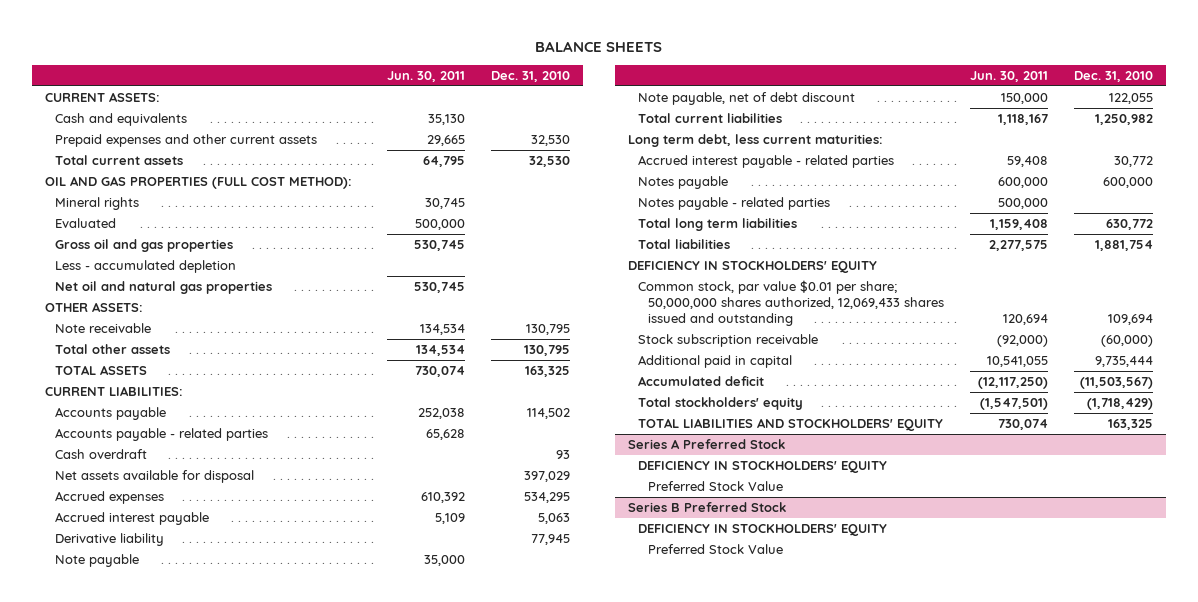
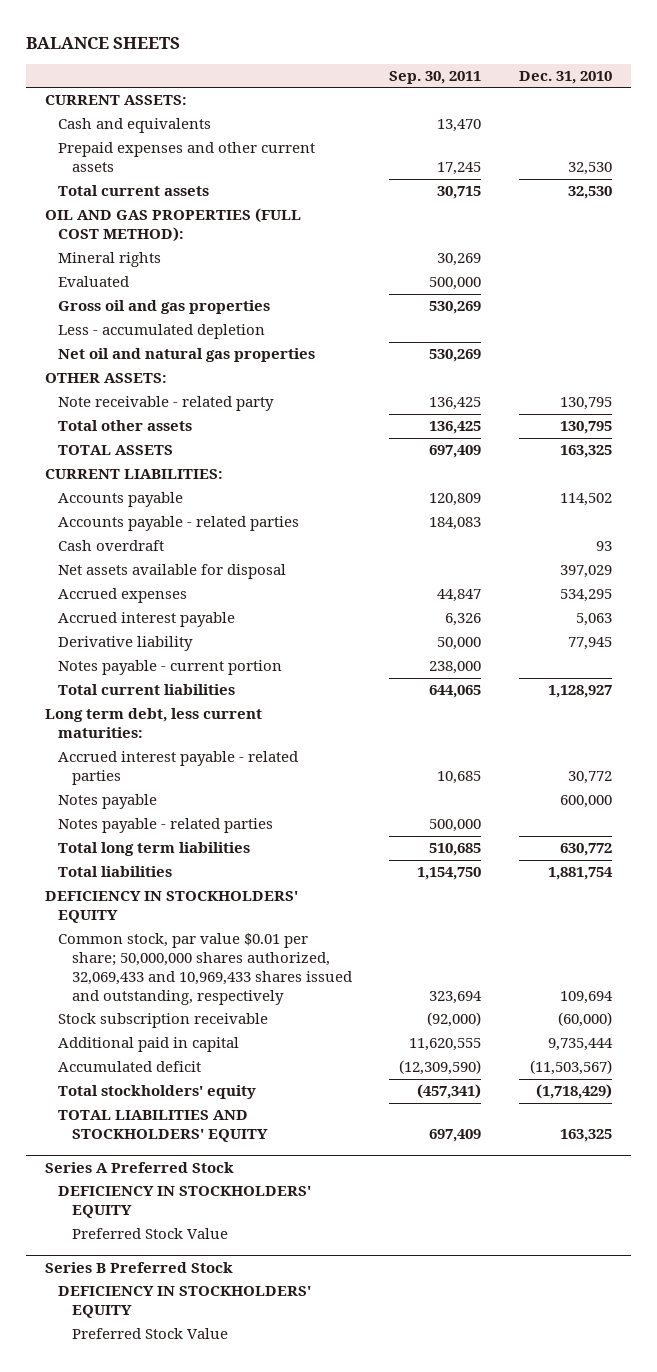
- | Jun. 30, 2011 | Dec. 31, 2010
+ | Sep. 30, 2011 | Dec. 31, 2010
- Note receivable | 134,534 | 130,795
+ Note receivable - related party | 136,425 | 130,795
- Note payable | 35,000 |
- Note payable, net of debt discount | 150,000 | 122,055
- Total current liabilities | 1,118,167 | 1,250,982
+ Notes payable - current portion | 238,000 |
+ Total current liabilities | 644,065 | 1,128,927
- Common stock, par value $0.01 per share; 50,000,000 shares authorized, 12,069,433 shares issued and outstanding | 120,694 | 109,694
+ Common stock, par value $0.01 per share; 50,000,000 shares authorized, 32,069,433 and 10,969,433 shares issued and outstanding, respectively | 323,694 | 109,694

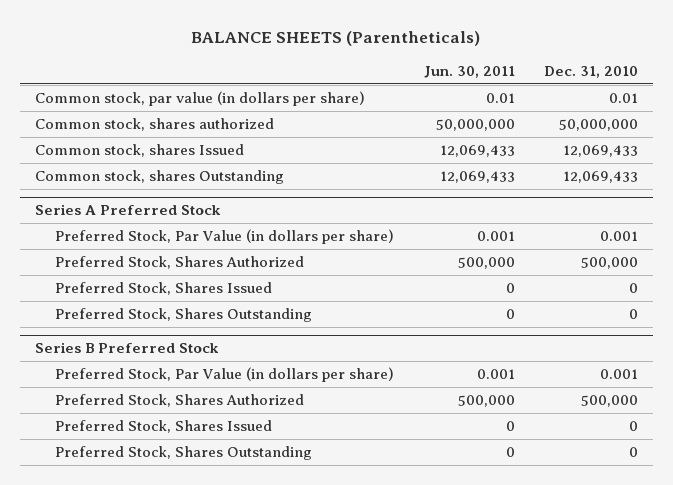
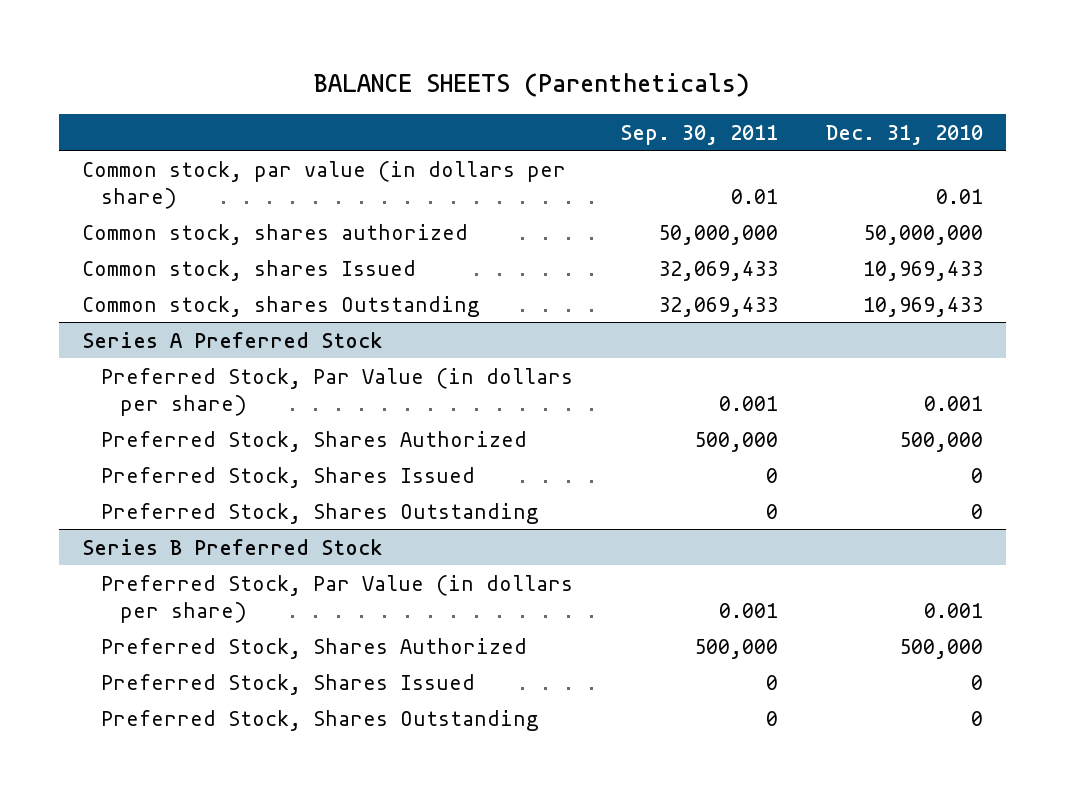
- | Jun. 30, 2011 | Dec. 31, 2010
+ | Sep. 30, 2011 | Dec. 31, 2010
- Common stock, shares Issued | 12,069,433 | 12,069,433
- Common stock, shares Outstanding | 12,069,433 | 12,069,433
+ Common stock, shares Issued | 32,069,433 | 10,969,433
+ Common stock, shares Outstanding | 32,069,433 | 10,969,433

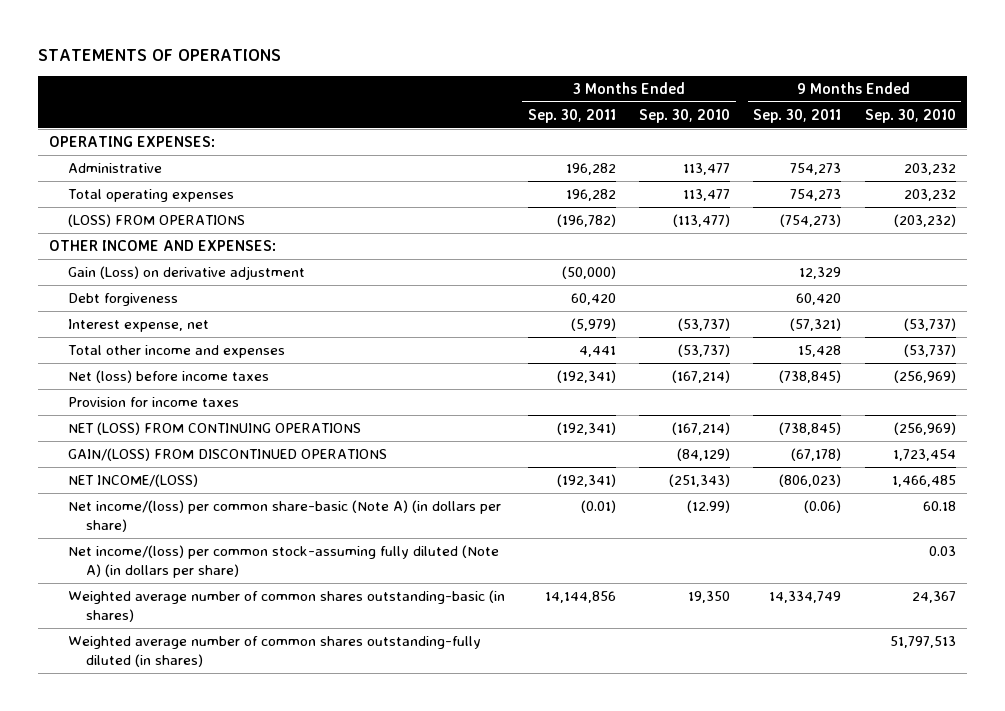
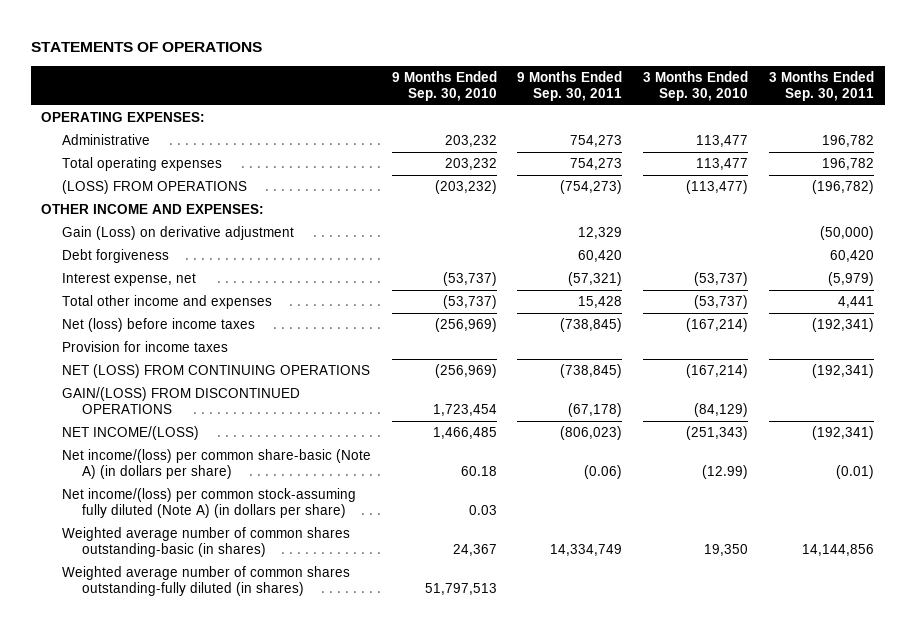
- | 3 Months Ended Sep. 30, 2011 | 3 Months Ended Sep. 30, 2010 | 9 Months Ended Sep. 30, 2011 | 9 Months Ended Sep. 30, 2010
+ | 9 Months Ended Sep. 30, 2010 | 9 Months Ended Sep. 30, 2011 | 3 Months Ended Sep. 30, 2010 | 3 Months Ended Sep. 30, 2011
- Administrative | 196,282 | 113,477 | 754,273 | 203,232
- Total operating expenses | 196,282 | 113,477 | 754,273 | 203,232
+ Administrative | 203,232 | 754,273 | 113,477 | 196,782
+ Total operating expenses | 203,232 | 754,273 | 113,477 | 196,782

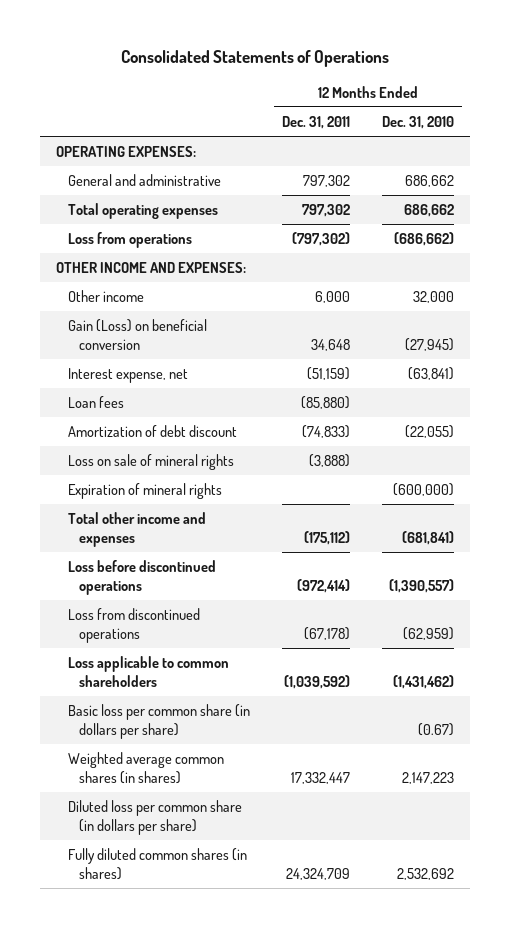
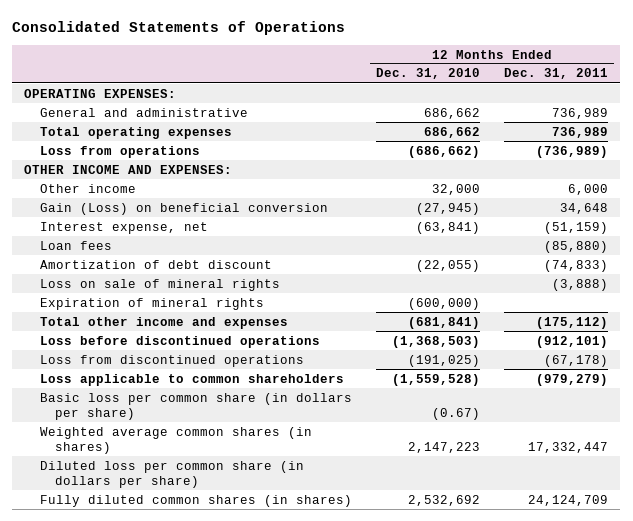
- | 12 Months Ended Dec. 31, 2011 | 12 Months Ended Dec. 31, 2010
+ | 12 Months Ended Dec. 31, 2010 | 12 Months Ended Dec. 31, 2011
- General and administrative | 797,302 | 686,662
- Total operating expenses | 797,302 | 686,662
- Loss from operations | (797,302) | (686,662)
+ General and administrative | 686,662 | 736,989
+ Total operating expenses | 686,662 | 736,989
+ Loss from operations | (686,662) | (736,989)
- Loss before discontinued operations | (972,414) | (1,390,557)
- Loss from discontinued operations | (67,178) | (62,959)
- Loss applicable to common shareholders | (1,039,592) | (1,431,462)
+ Loss before discontinued operations | (1,368,503) | (912,101)
+ Loss from discontinued operations | (191,025) | (67,178)
+ Loss applicable to common shareholders | (1,559,528) | (979,279)
- Fully diluted common shares (in shares) | 24,324,709 | 2,532,692
+ Fully diluted common shares (in shares) | 2,532,692 | 24,124,709

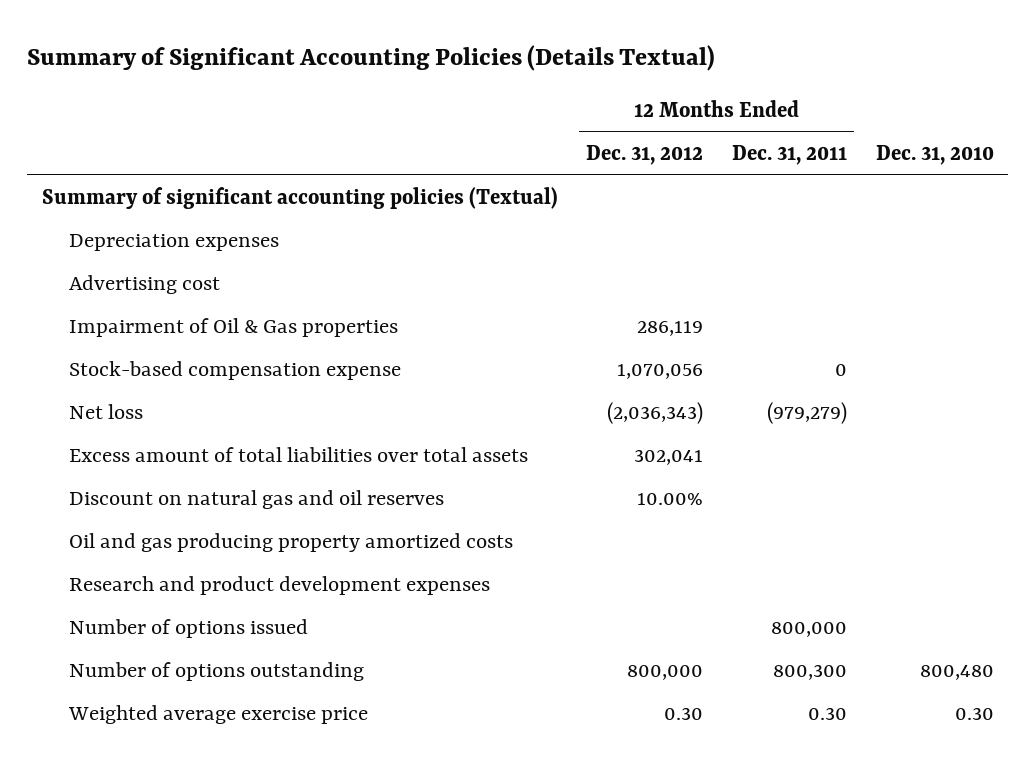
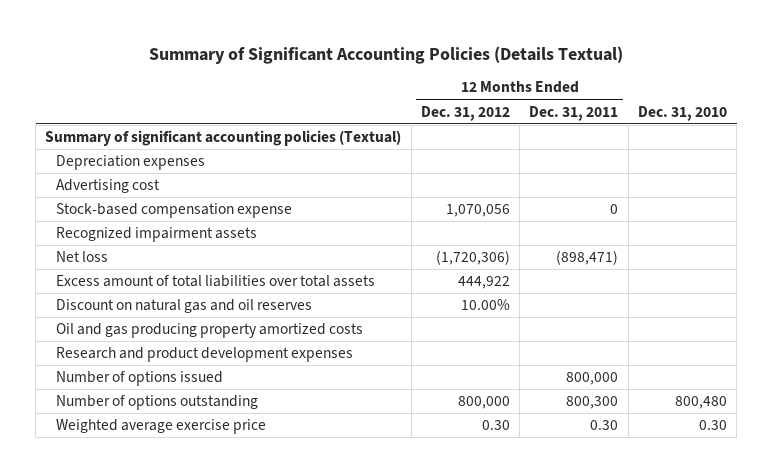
- Impairment of Oil & Gas properties | 286,119 | |
- Net loss | (2,036,343) | (979,279) |
- Excess amount of total liabilities over total assets | 302,041 | |
+ Recognized impairment assets
+ Net loss | (1,720,306) | (898,471) |
+ Excess amount of total liabilities over total assets | 444,922 | |

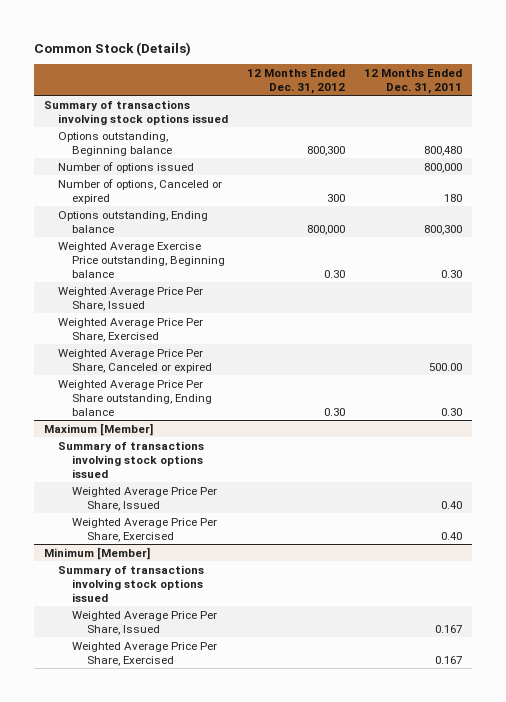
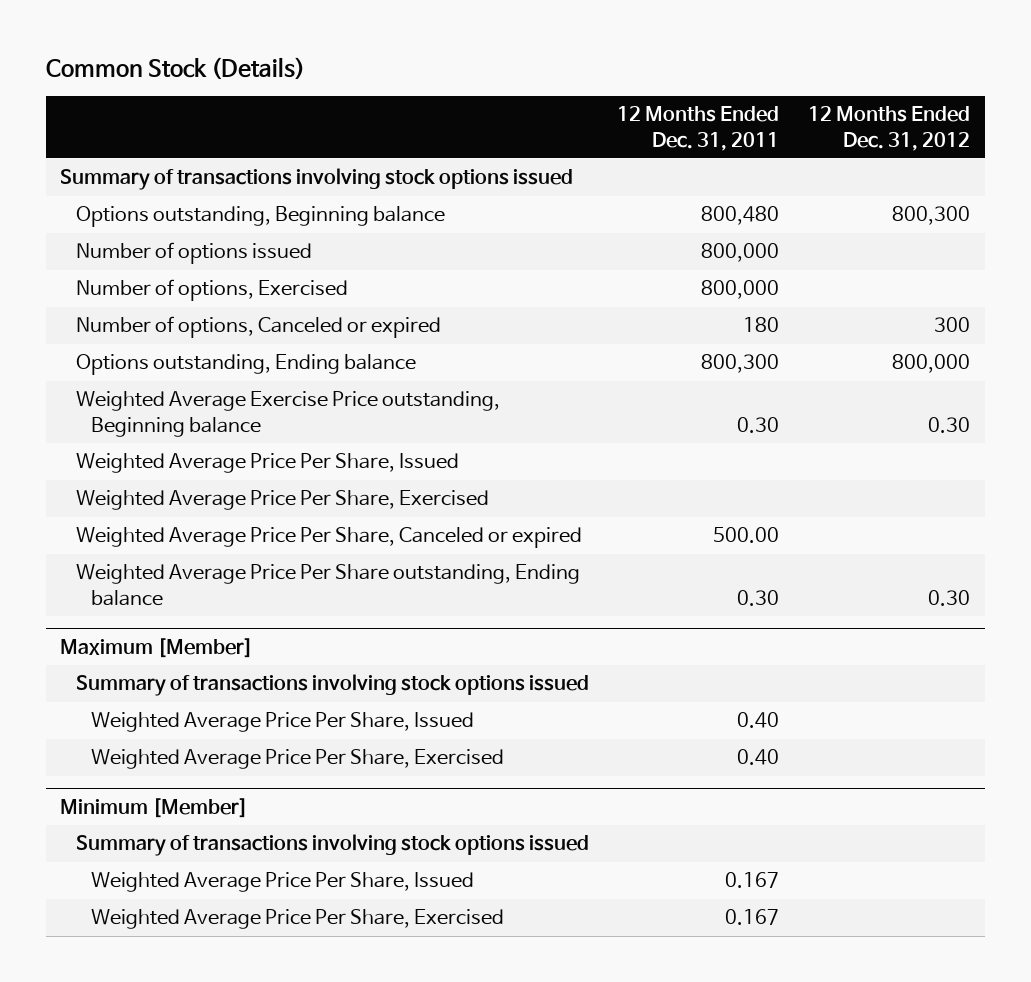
- | 12 Months Ended Dec. 31, 2012 | 12 Months Ended Dec. 31, 2011
+ | 12 Months Ended Dec. 31, 2011 | 12 Months Ended Dec. 31, 2012
+ Number of options, Exercised | 800,000 |

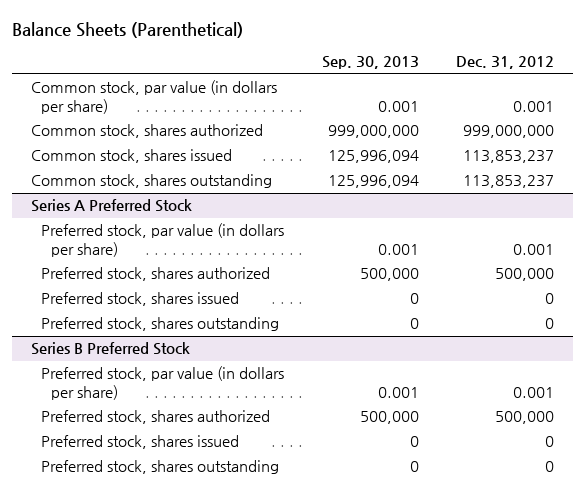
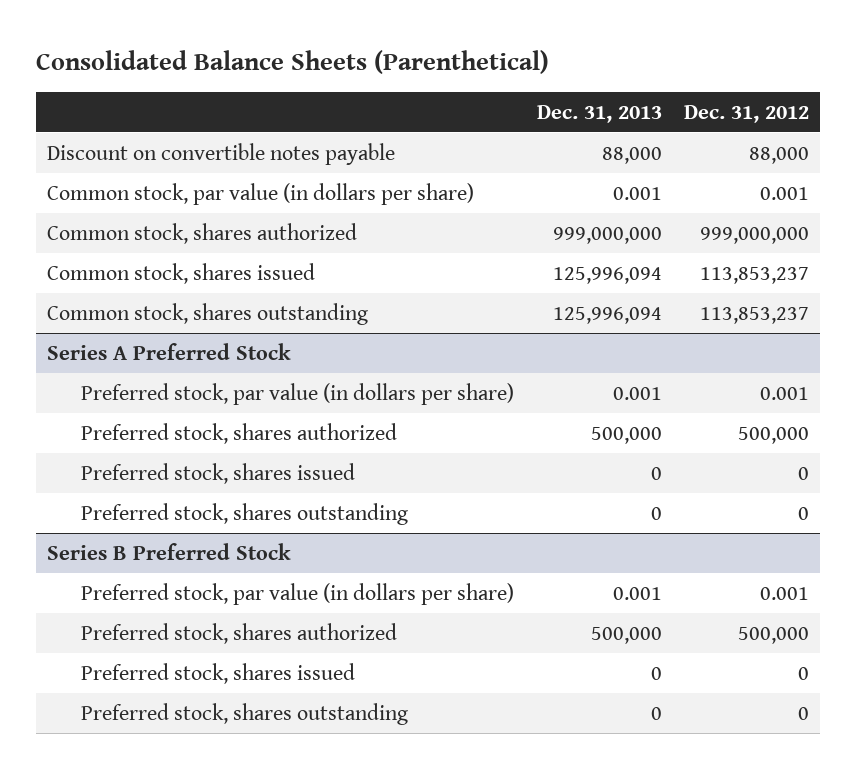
- Balance Sheets (Parenthetical)
+ Consolidated Balance Sheets (Parenthetical)
- | Sep. 30, 2013 | Dec. 31, 2012
+ | Dec. 31, 2013 | Dec. 31, 2012
+ Discount on convertible notes payable | 88,000 | 88,000

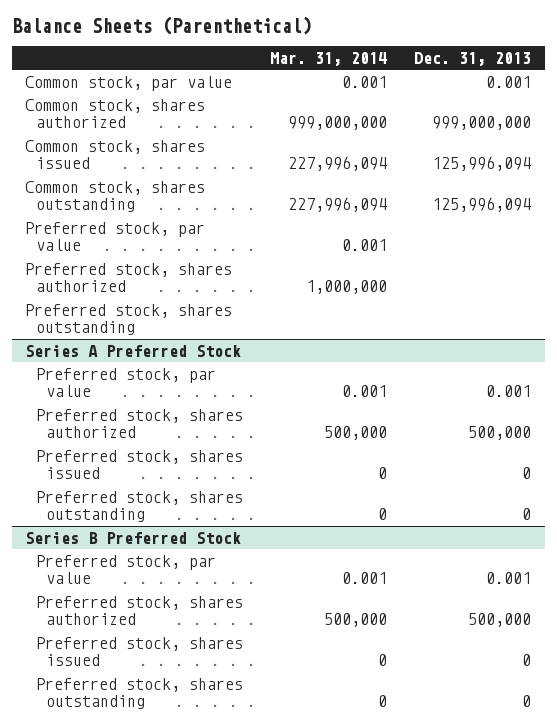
- Consolidated Balance Sheets (Parenthetical)
+ Balance Sheets (Parenthetical)
- | Dec. 31, 2013 | Dec. 31, 2012
+ | Mar. 31, 2014 | Dec. 31, 2013
- Discount on convertible notes payable | 88,000 | 88,000
- Common stock, par value (in dollars per share) | 0.001 | 0.001
+ Common stock, par value | 0.001 | 0.001
+ Preferred stock, par value | 0.001 |
+ Preferred stock, shares authorized | 1,000,000 |
+ Preferred stock, shares outstanding
@ Series A Preferred Stock
- Preferred stock, par value (in dollars per share) | 0.001 | 0.001
+ Preferred stock, par value | 0.001 | 0.001
@ Series B Preferred Stock
- Preferred stock, par value (in dollars per share) | 0.001 | 0.001
+ Preferred stock, par value | 0.001 | 0.001

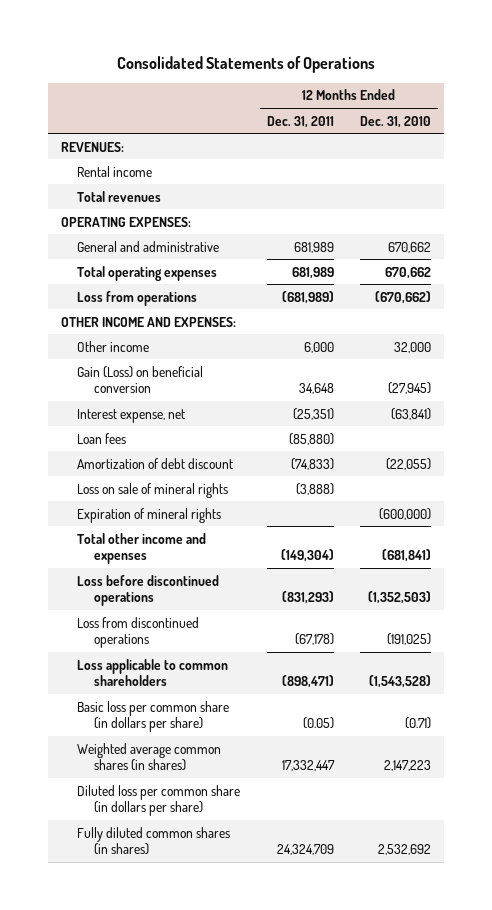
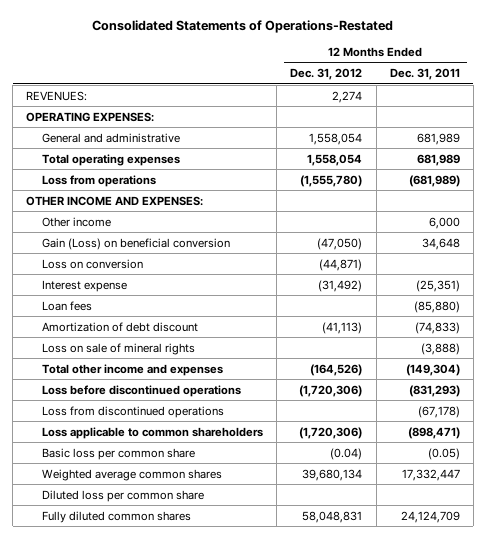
- Consolidated Statements of Operations
+ Consolidated Statements of Operations-Restated
- | 12 Months Ended Dec. 31, 2011 | 12 Months Ended Dec. 31, 2010
+ | 12 Months Ended Dec. 31, 2012 | 12 Months Ended Dec. 31, 2011
- Rental income
- Total revenues
- Interest expense, net | (25,351) | (63,841)
+ Loss on conversion | (44,871) |
+ Interest expense | (31,492) | (25,351)
- Expiration of mineral rights | | (600,000)
- Basic loss per common share (in dollars per share) | (0.05) | (0.71)
- Weighted average common shares (in shares) | 17,332,447 | 2,147,223
- Diluted loss per common share (in dollars per share)
- Fully diluted common shares (in shares) | 24,324,709 | 2,532,692
+ Basic loss per common share | (0.04) | (0.05)
+ Weighted average common shares | 39,680,134 | 17,332,447
+ Diluted loss per common share
+ Fully diluted common shares | 58,048,831 | 24,124,709

